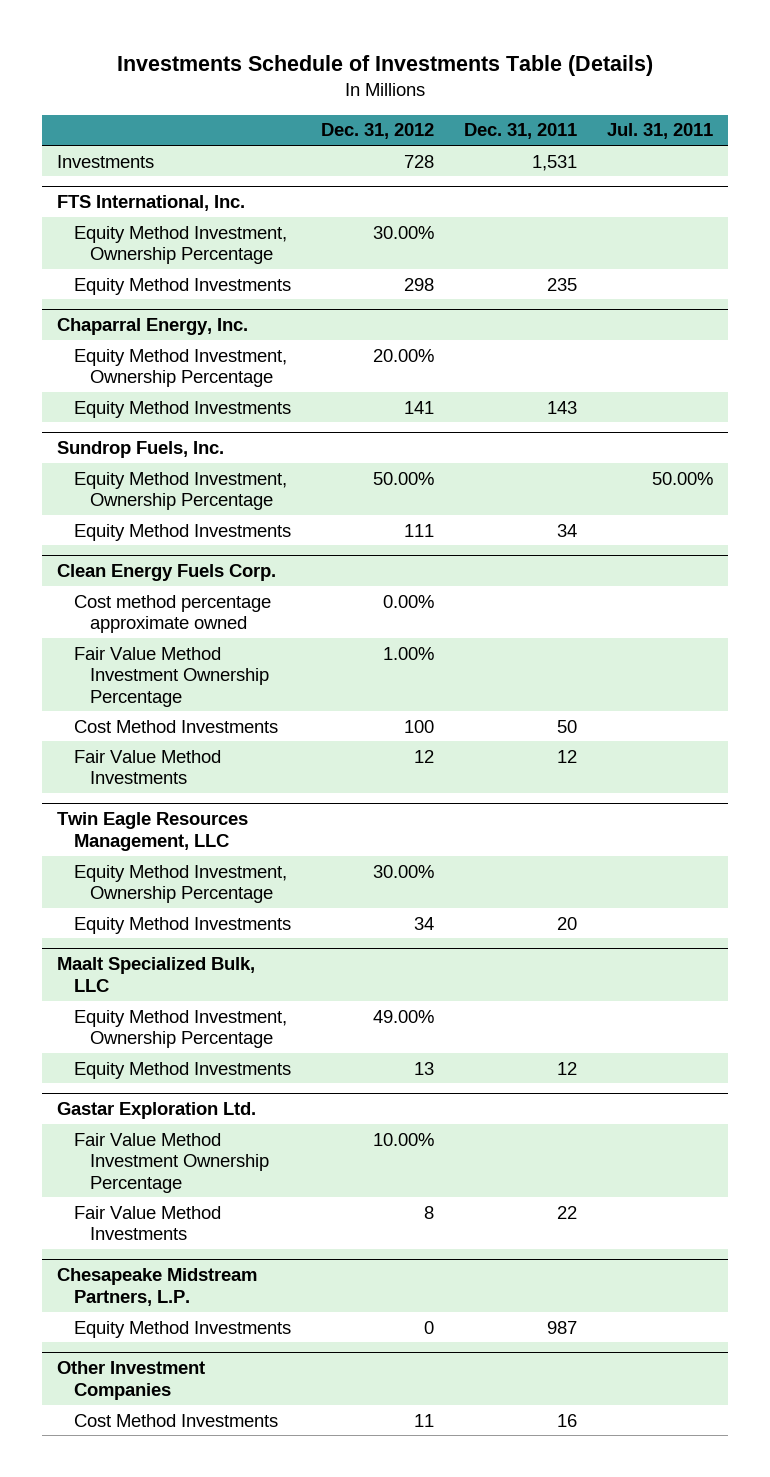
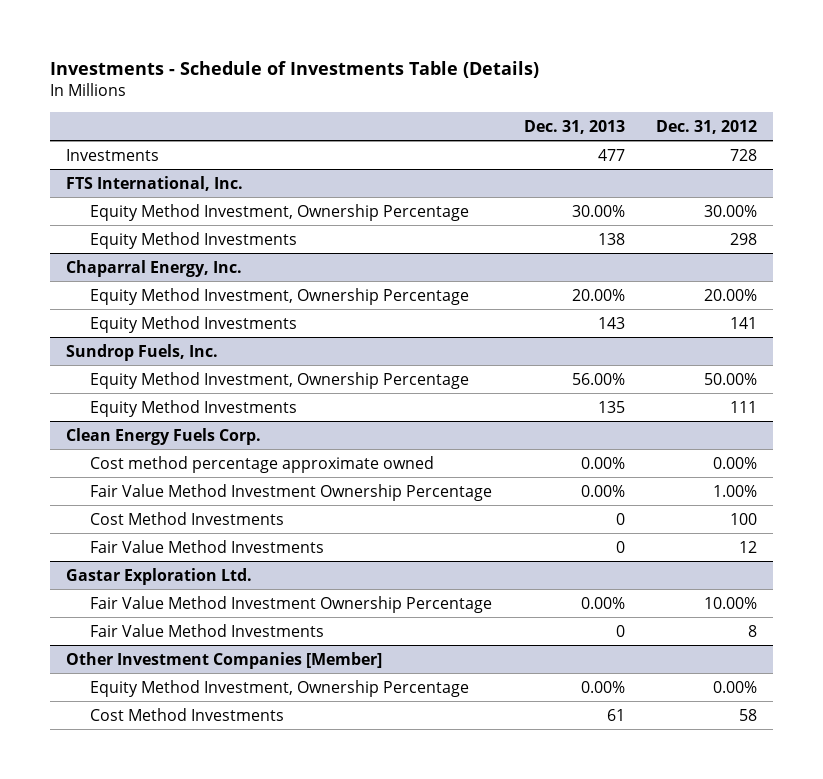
- Investments Schedule of Investments Table (Details)
+ Investments - Schedule of Investments Table (Details)
- | Dec. 31, 2012 | Dec. 31, 2011 | Jul. 31, 2011
+ | Dec. 31, 2013 | Dec. 31, 2012
- Twin Eagle Resources Management, LLC
- Equity Method Investment, Ownership Percentage | 30.00% | |
- Equity Method Investments | 34 | 20 |
- Maalt Specialized Bulk, LLC
- Equity Method Investment, Ownership Percentage | 49.00% | |
- Equity Method Investments | 13 | 12 |
- Chesapeake Midstream Partners, L.P.
- Equity Method Investments | 0 | 987 |
- Other Investment Companies
- Cost Method Investments | 11 | 16 |
+ Other Investment Companies [Member]
+ Equity Method Investment, Ownership Percentage | 0.00% | 0.00%
+ Cost Method Investments | 61 | 58

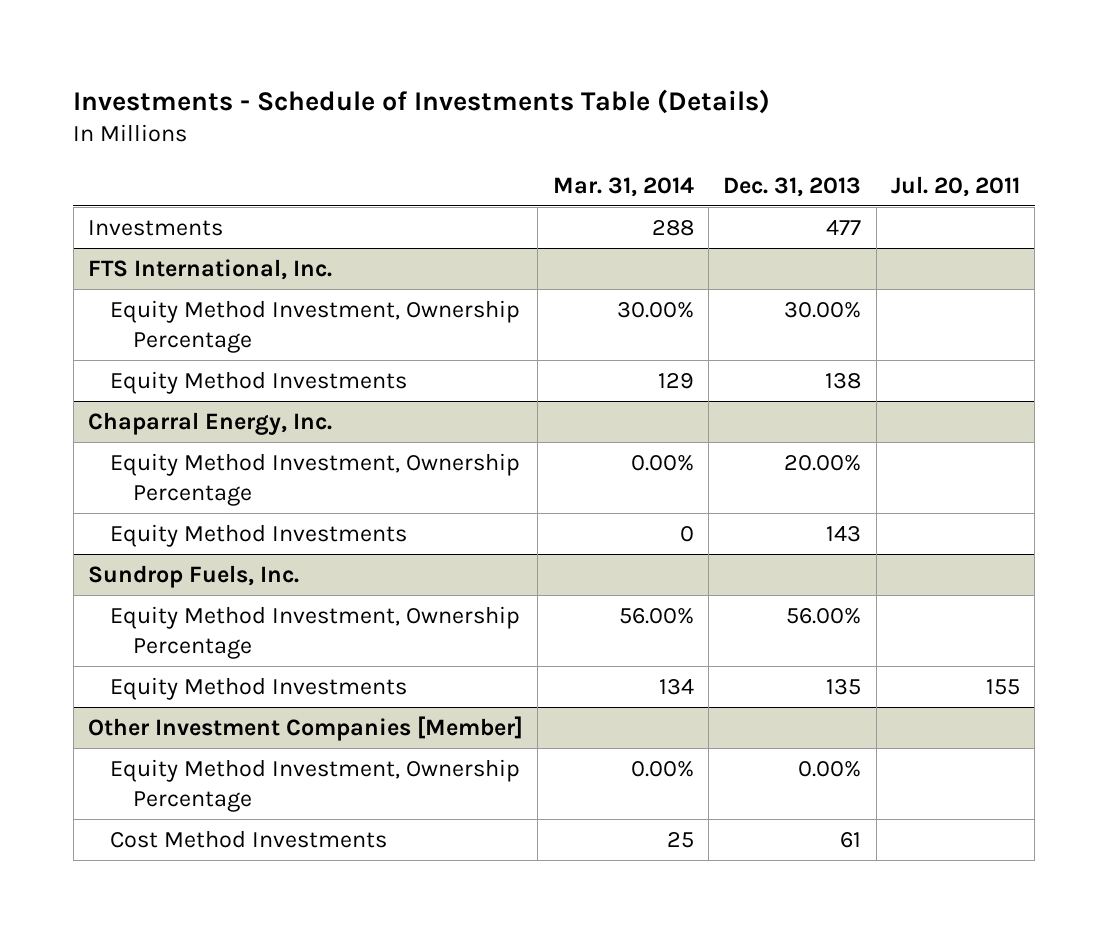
- | Dec. 31, 2013 | Dec. 31, 2012
+ | Mar. 31, 2014 | Dec. 31, 2013 | Jul. 20, 2011
- Clean Energy Fuels Corp.
- Cost method percentage approximate owned | 0.00% | 0.00%
- Fair Value Method Investment Ownership Percentage | 0.00% | 1.00%
- Cost Method Investments | 0 | 100
- Fair Value Method Investments | 0 | 12
- Gastar Exploration Ltd.
- Fair Value Method Investment Ownership Percentage | 0.00% | 10.00%
- Fair Value Method Investments | 0 | 8

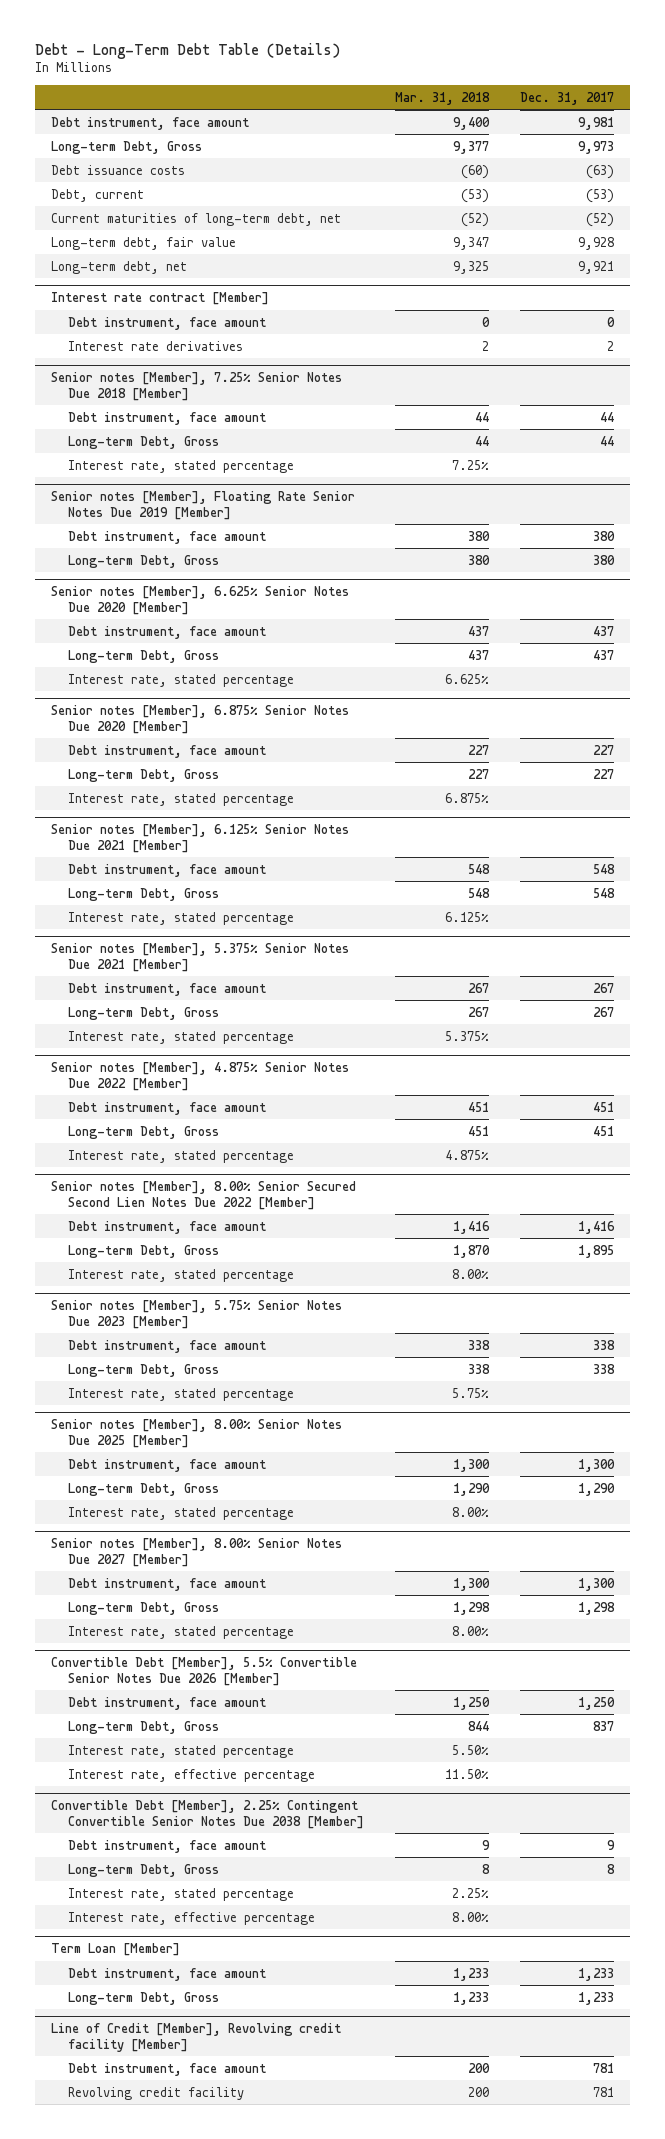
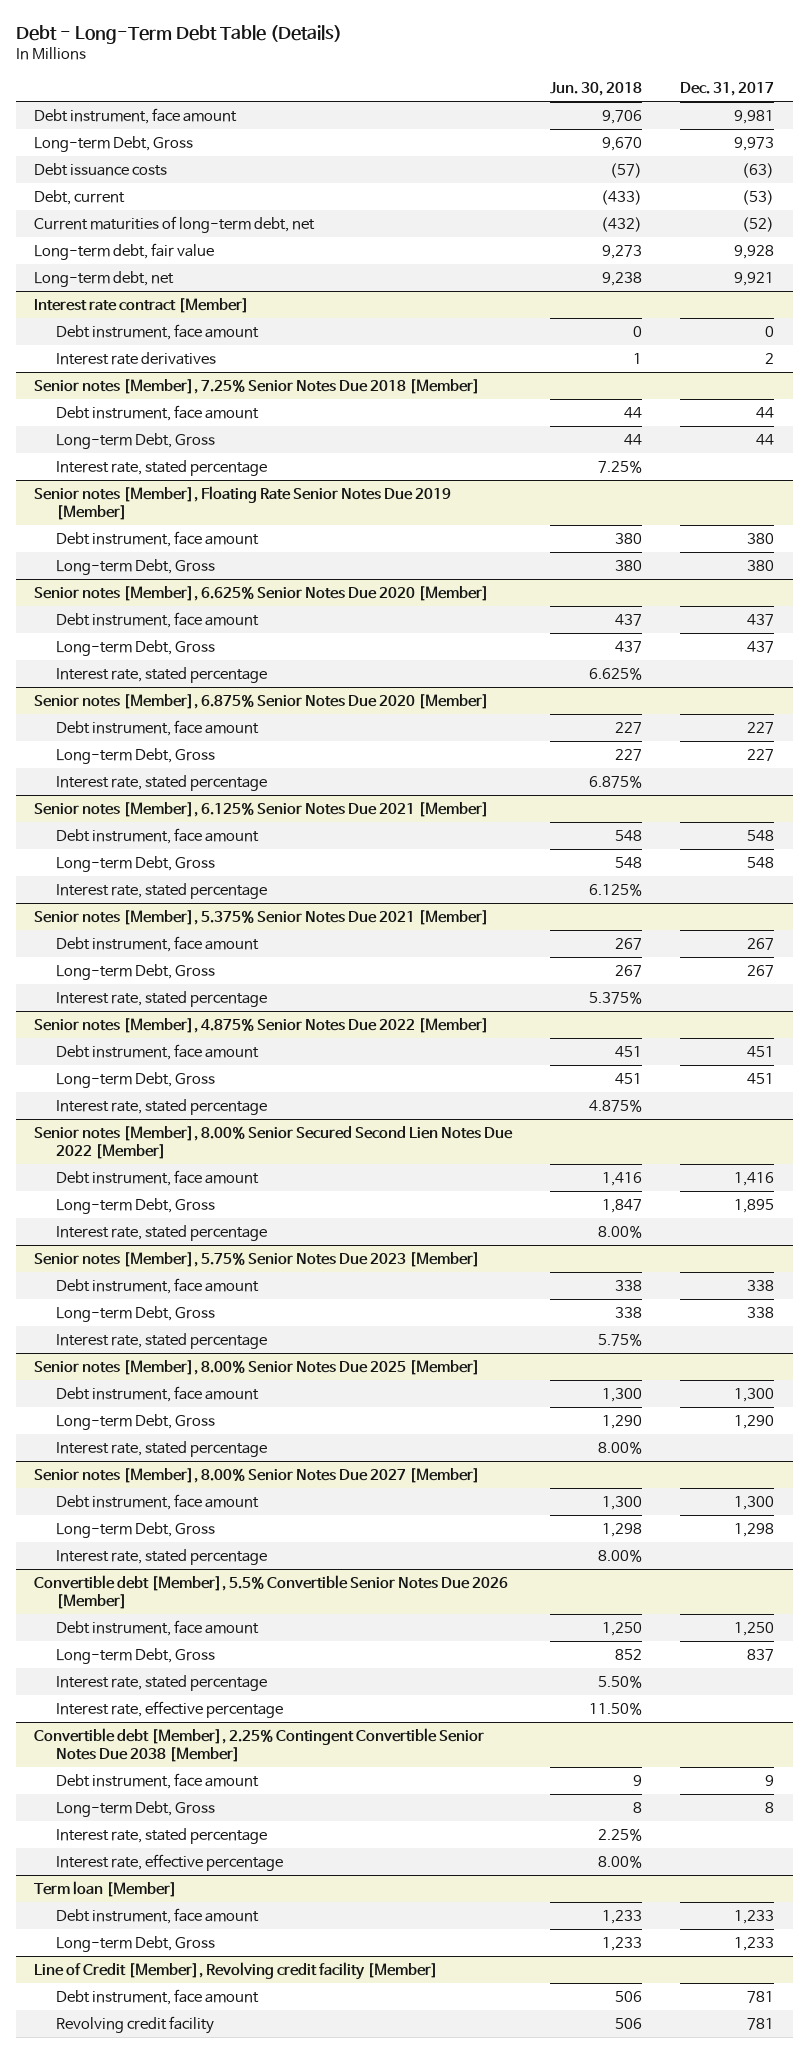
- | Mar. 31, 2018 | Dec. 31, 2017
+ | Jun. 30, 2018 | Dec. 31, 2017
- Convertible Debt [Member], 5.5% Convertible Senior Notes Due 2026 [Member]
+ Convertible debt [Member], 5.5% Convertible Senior Notes Due 2026 [Member]
- Convertible Debt [Member], 2.25% Contingent Convertible Senior Notes Due 2038 [Member]
+ Convertible debt [Member], 2.25% Contingent Convertible Senior Notes Due 2038 [Member]
- Term Loan [Member]
+ Term loan [Member]

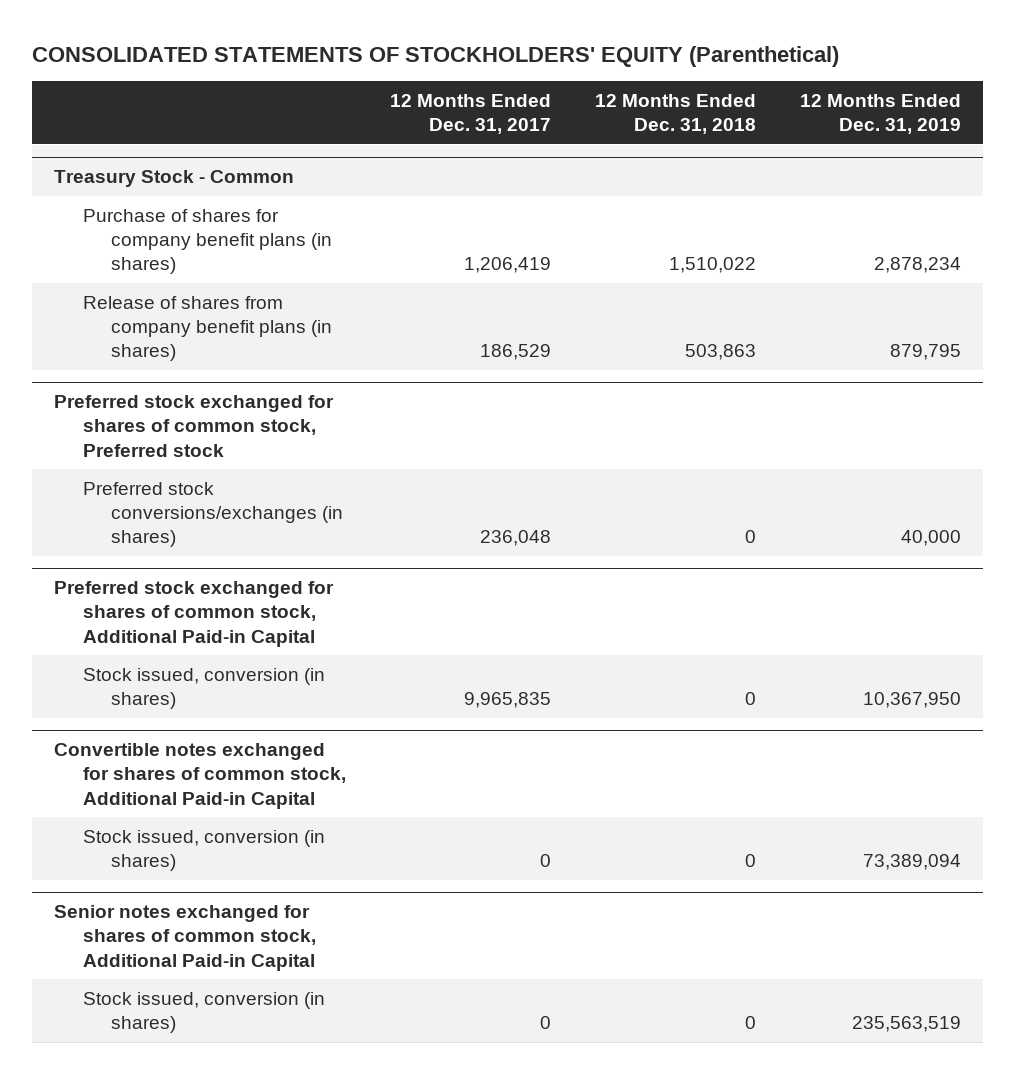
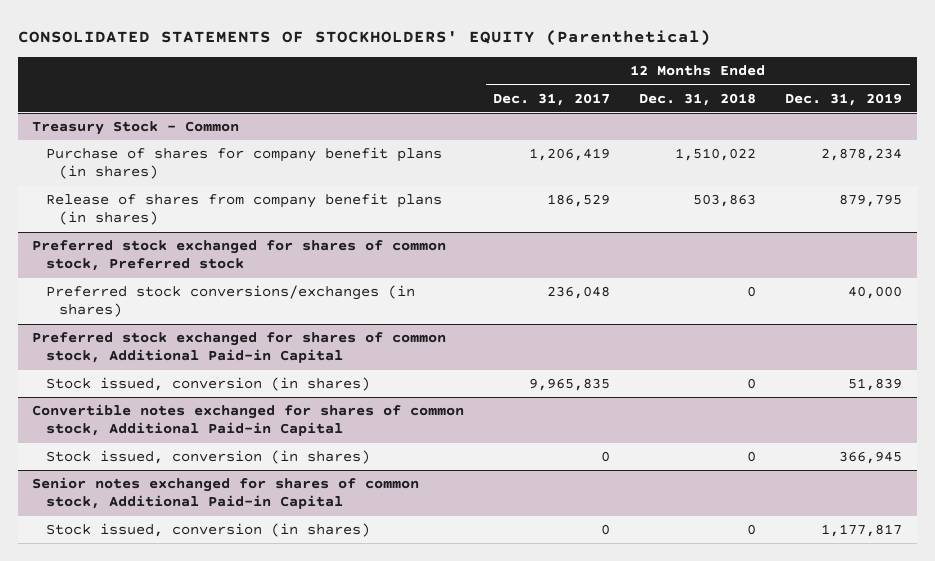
@ Preferred stock exchanged for shares of common stock, Additional Paid-in Capital
- Stock issued, conversion (in shares) | 9,965,835 | 0 | 10,367,950
+ Stock issued, conversion (in shares) | 9,965,835 | 0 | 51,839
@ Convertible notes exchanged for shares of common stock, Additional Paid-in Capital
- Stock issued, conversion (in shares) | 0 | 0 | 73,389,094
+ Stock issued, conversion (in shares) | 0 | 0 | 366,945
@ Senior notes exchanged for shares of common stock, Additional Paid-in Capital
- Stock issued, conversion (in shares) | 0 | 0 | 235,563,519
+ Stock issued, conversion (in shares) | 0 | 0 | 1,177,817

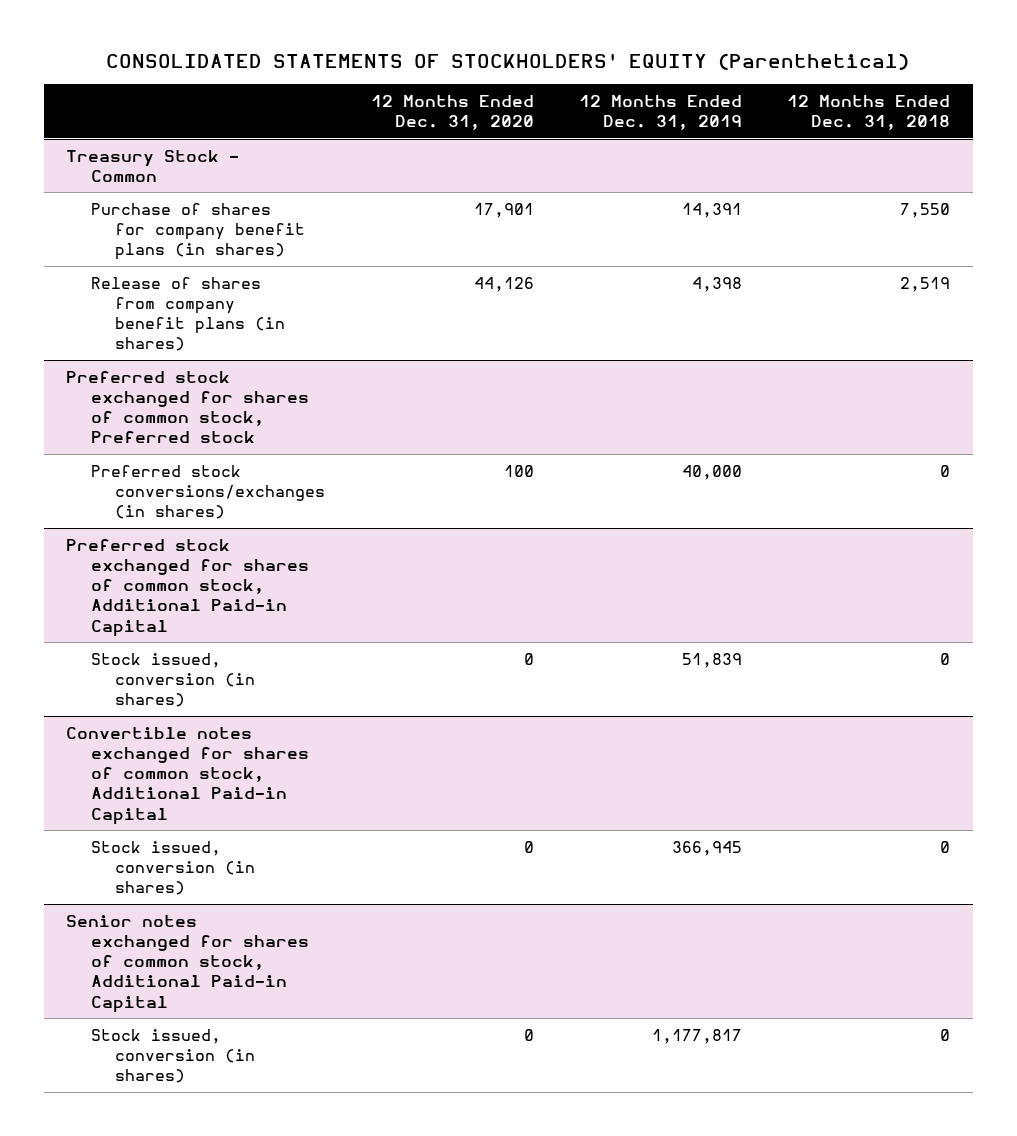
- | 12 Months Ended Dec. 31, 2017 | 12 Months Ended Dec. 31, 2018 | 12 Months Ended Dec. 31, 2019
+ | 12 Months Ended Dec. 31, 2020 | 12 Months Ended Dec. 31, 2019 | 12 Months Ended Dec. 31, 2018
@ Treasury Stock - Common
- Purchase of shares for company benefit plans (in shares) | 1,206,419 | 1,510,022 | 2,878,234
- Release of shares from company benefit plans (in shares) | 186,529 | 503,863 | 879,795
+ Purchase of shares for company benefit plans (in shares) | 17,901 | 14,391 | 7,550
+ Release of shares from company benefit plans (in shares) | 44,126 | 4,398 | 2,519

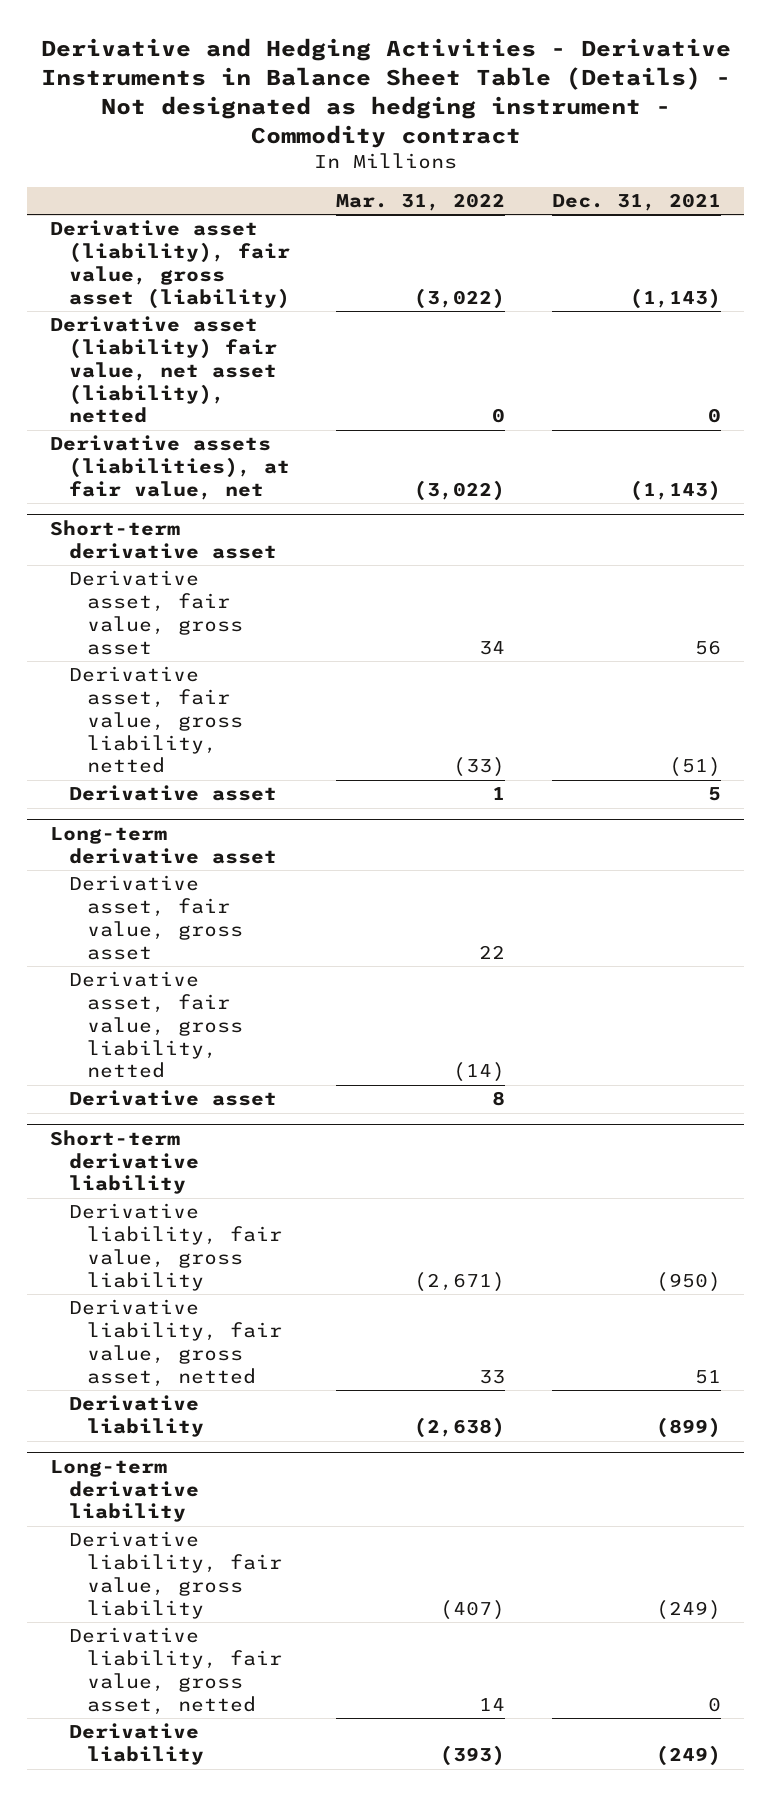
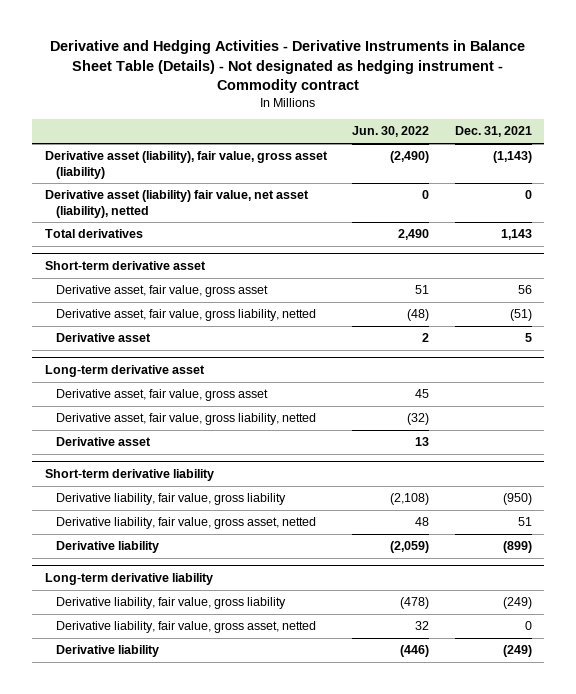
- | Mar. 31, 2022 | Dec. 31, 2021
+ | Jun. 30, 2022 | Dec. 31, 2021
- Derivative assets (liabilities), at fair value, net | (3,022) | (1,143)
+ Total derivatives | 2,490 | 1,143

